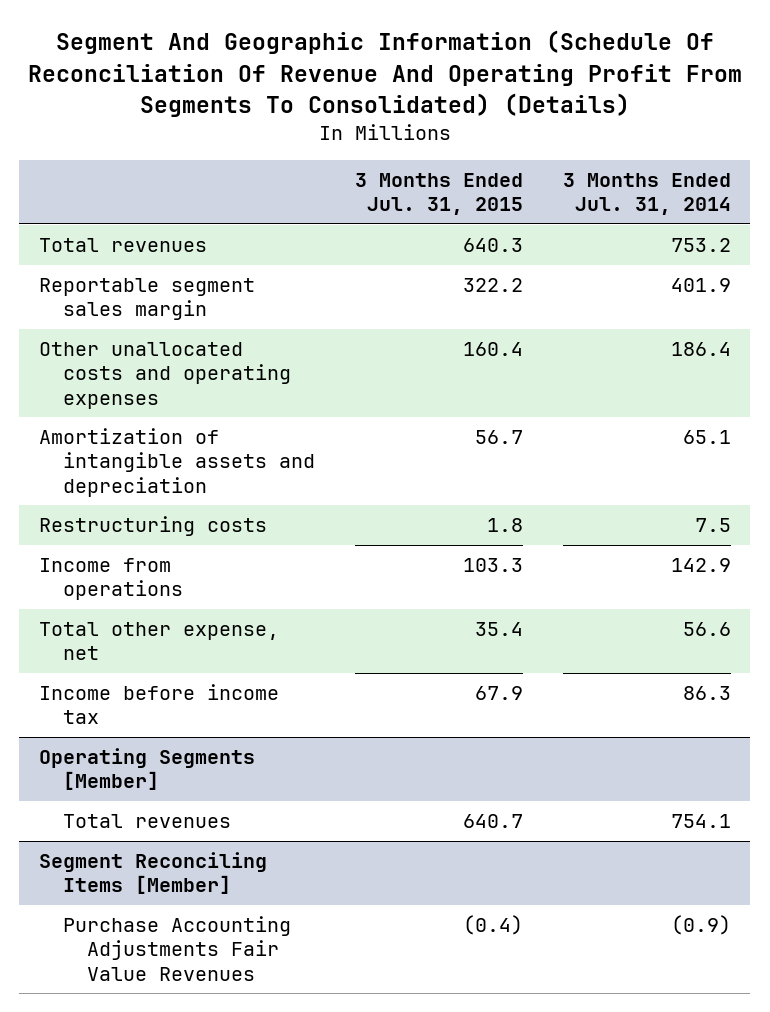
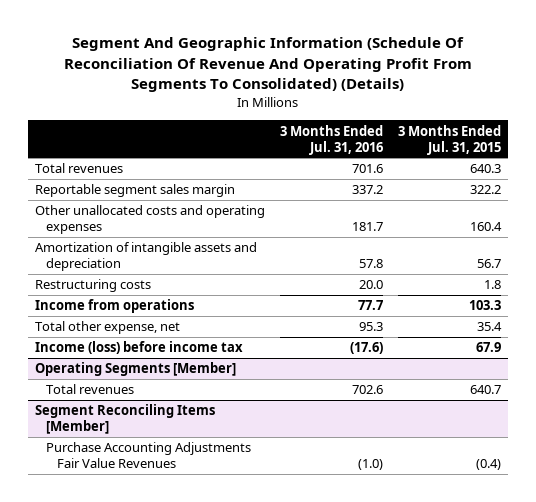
- | 3 Months Ended Jul. 31, 2015 | 3 Months Ended Jul. 31, 2014
+ | 3 Months Ended Jul. 31, 2016 | 3 Months Ended Jul. 31, 2015
- Income before income tax | 67.9 | 86.3
+ Income (loss) before income tax | (17.6) | 67.9

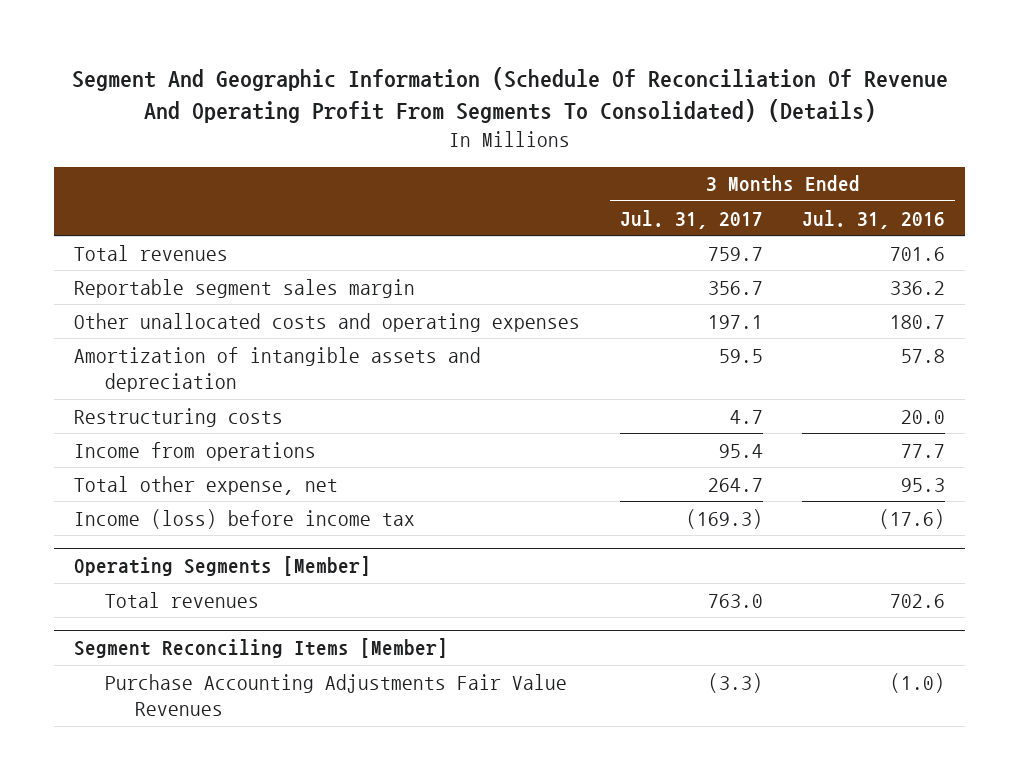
- | 3 Months Ended Jul. 31, 2016 | 3 Months Ended Jul. 31, 2015
+ | 3 Months Ended Jul. 31, 2017 | 3 Months Ended Jul. 31, 2016
- Reportable segment sales margin | 337.2 | 322.2
- Other unallocated costs and operating expenses | 181.7 | 160.4
+ Reportable segment sales margin | 356.7 | 336.2
+ Other unallocated costs and operating expenses | 197.1 | 180.7

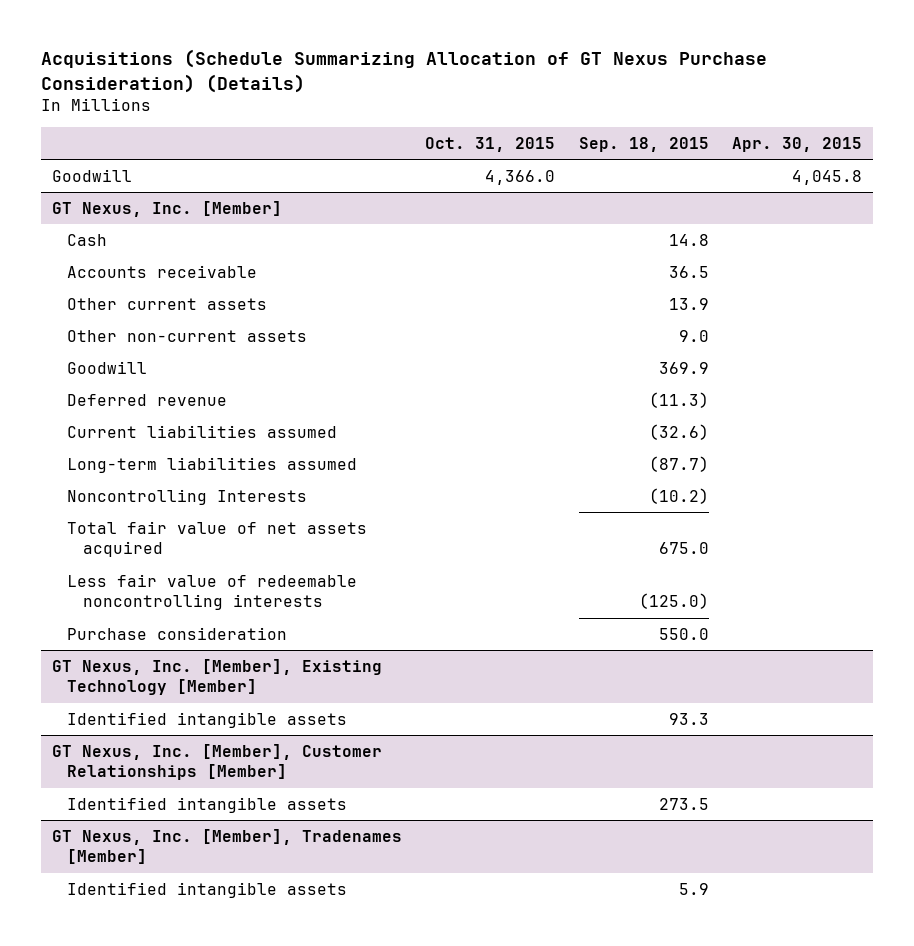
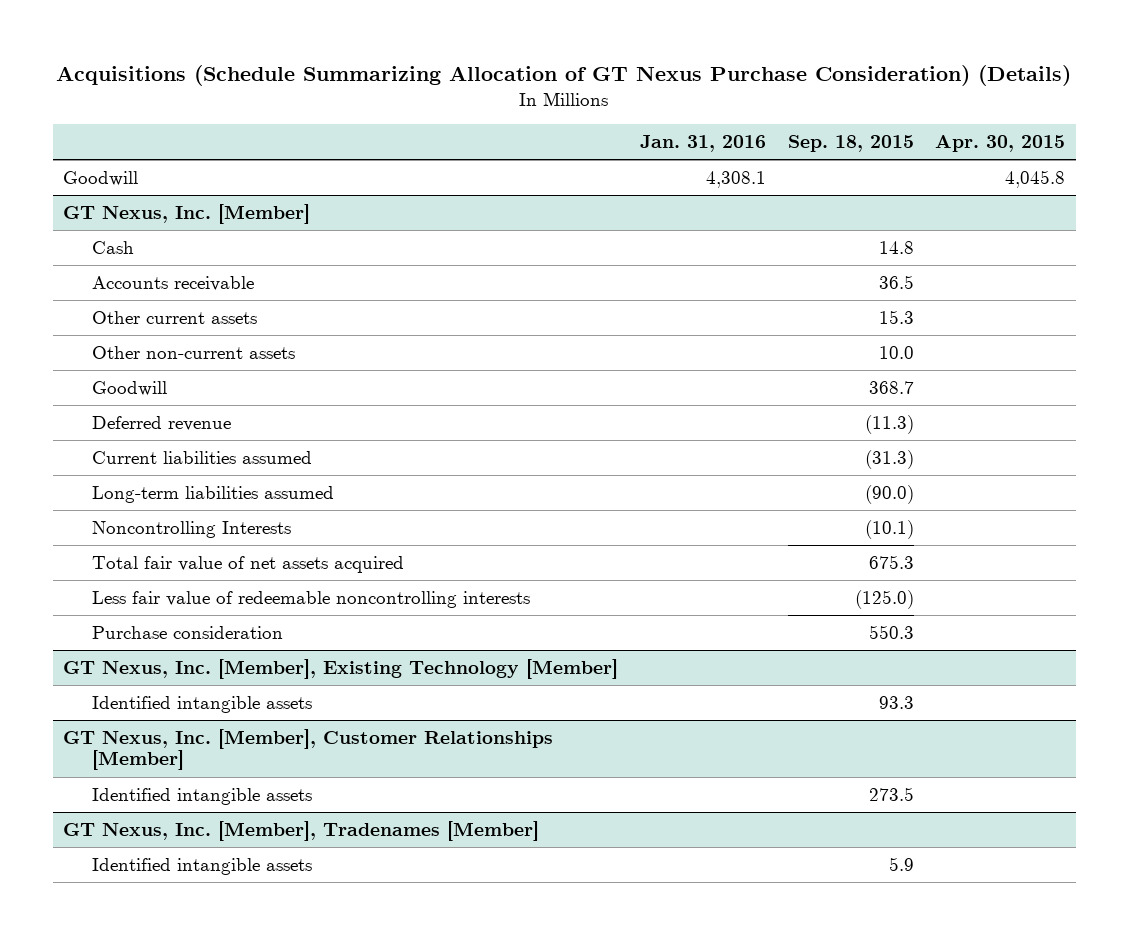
- | Oct. 31, 2015 | Sep. 18, 2015 | Apr. 30, 2015
+ | Jan. 31, 2016 | Sep. 18, 2015 | Apr. 30, 2015
@ GT Nexus, Inc. [Member]
- Other current assets | | 13.9 |
- Other non-current assets | | 9.0 |
- Goodwill | | 369.9 |
+ Other current assets | | 15.3 |
+ Other non-current assets | | 10.0 |
+ Goodwill | | 368.7 |
- Current liabilities assumed | | (32.6) |
- Long-term liabilities assumed | | (87.7) |
- Noncontrolling Interests | | (10.2) |
- Total fair value of net assets acquired | | 675.0 |
+ Current liabilities assumed | | (31.3) |
+ Long-term liabilities assumed | | (90.0) |
+ Noncontrolling Interests | | (10.1) |
+ Total fair value of net assets acquired | | 675.3 |
- Purchase consideration | | 550.0 |
+ Purchase consideration | | 550.3 |

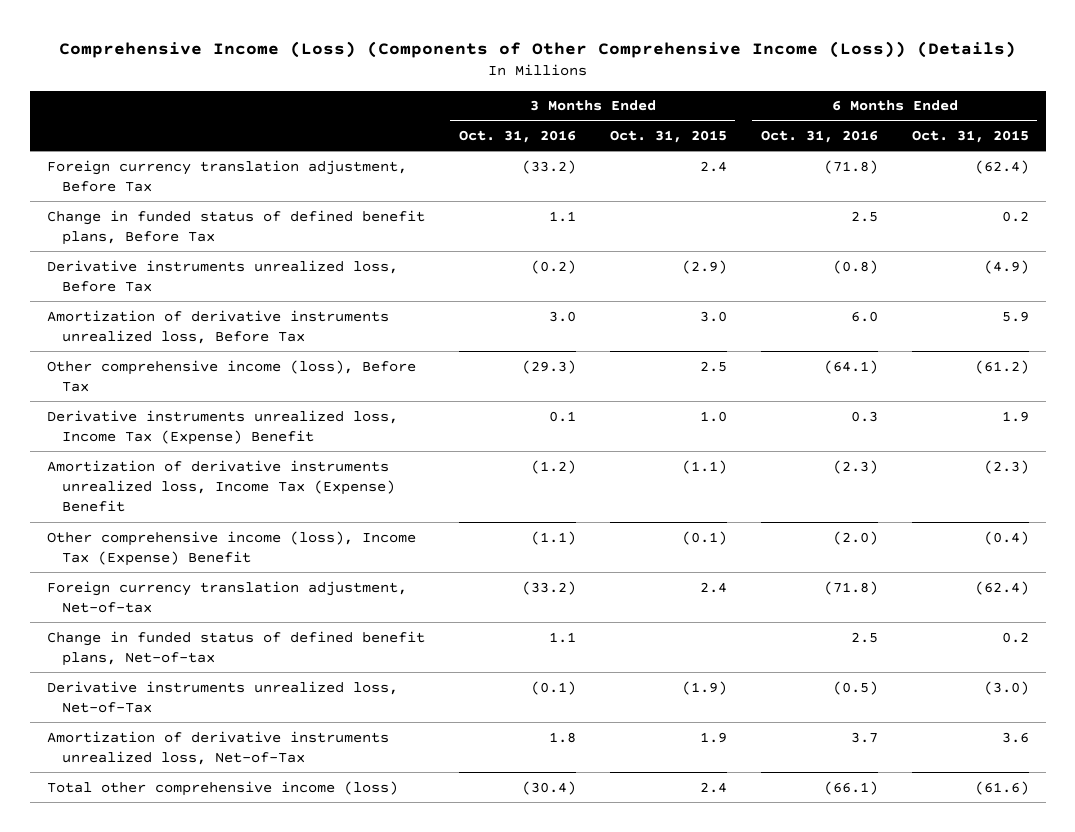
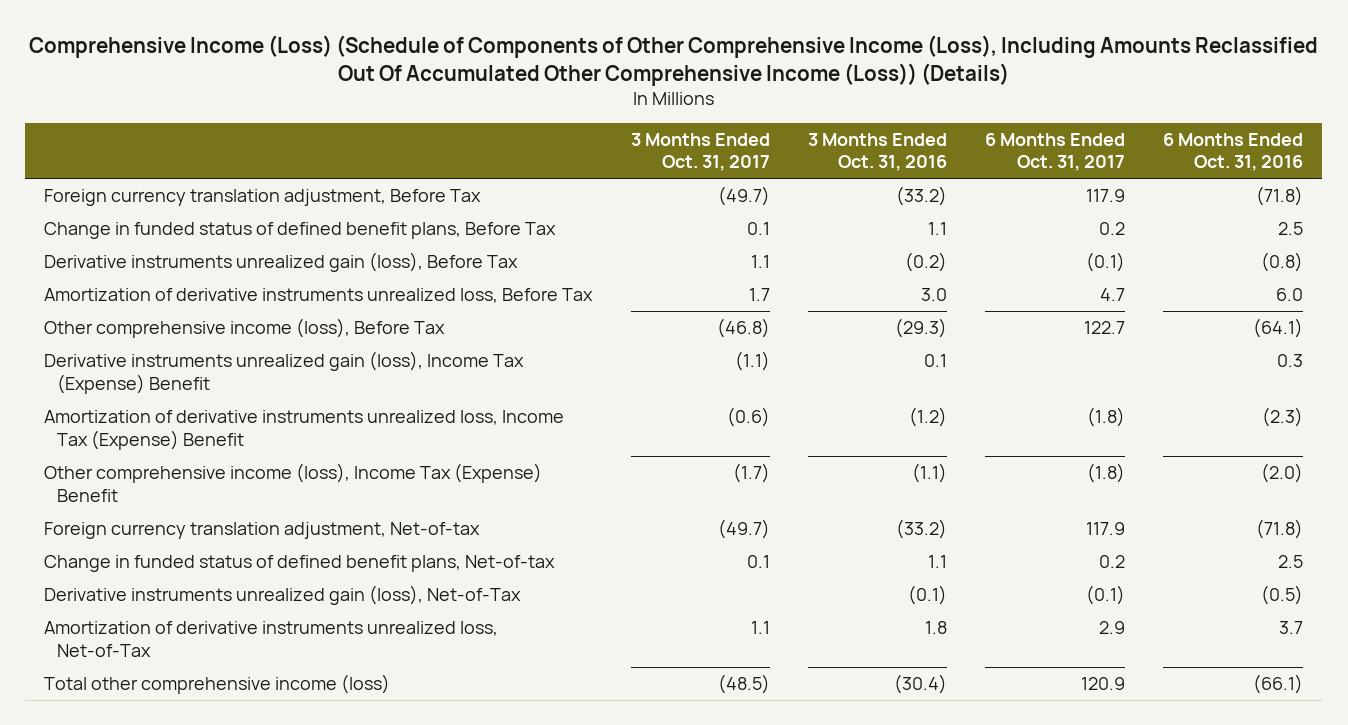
- Comprehensive Income (Loss) (Components of Other Comprehensive Income (Loss)) (Details)
+ Comprehensive Income (Loss) (Schedule of Components of Other Comprehensive Income (Loss), Including Amounts Reclassified Out Of Accumulated Other Comprehensive Income (Loss)) (Details)
- | 3 Months Ended Oct. 31, 2016 | 3 Months Ended Oct. 31, 2015 | 6 Months Ended Oct. 31, 2016 | 6 Months Ended Oct. 31, 2015
+ | 3 Months Ended Oct. 31, 2017 | 3 Months Ended Oct. 31, 2016 | 6 Months Ended Oct. 31, 2017 | 6 Months Ended Oct. 31, 2016
- Derivative instruments unrealized loss, Before Tax | (0.2) | (2.9) | (0.8) | (4.9)
+ Derivative instruments unrealized gain (loss), Before Tax | 1.1 | (0.2) | (0.1) | (0.8)
- Derivative instruments unrealized loss, Income Tax (Expense) Benefit | 0.1 | 1.0 | 0.3 | 1.9
+ Derivative instruments unrealized gain (loss), Income Tax (Expense) Benefit | (1.1) | 0.1 | | 0.3
- Derivative instruments unrealized loss, Net-of-Tax | (0.1) | (1.9) | (0.5) | (3.0)
+ Derivative instruments unrealized gain (loss), Net-of-Tax | | (0.1) | (0.1) | (0.5)

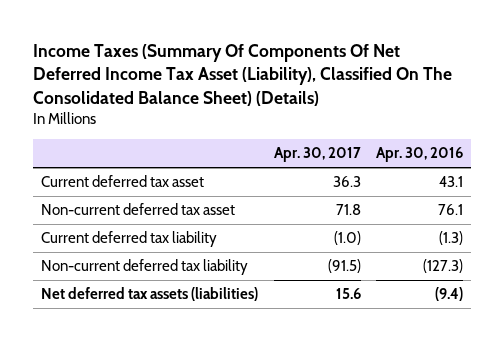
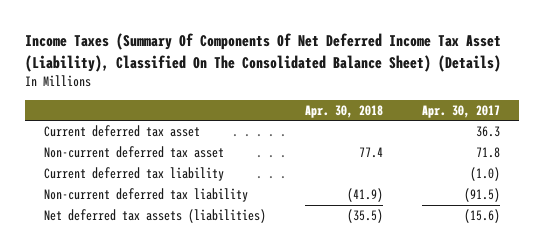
- | Apr. 30, 2017 | Apr. 30, 2016
+ | Apr. 30, 2018 | Apr. 30, 2017
- Net deferred tax assets (liabilities) | 15.6 | (9.4)
+ Net deferred tax assets (liabilities) | (35.5) | (15.6)

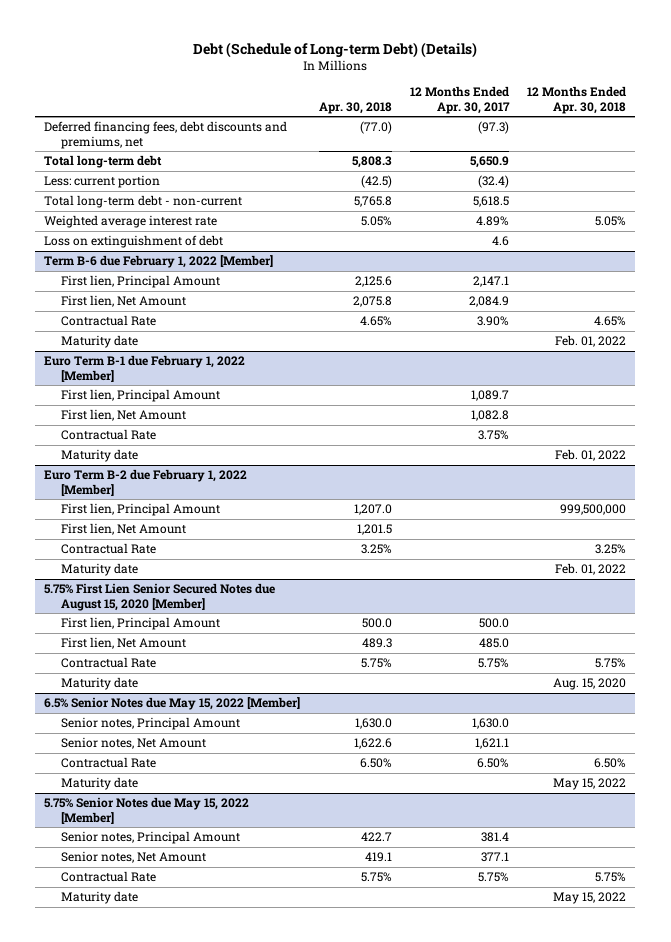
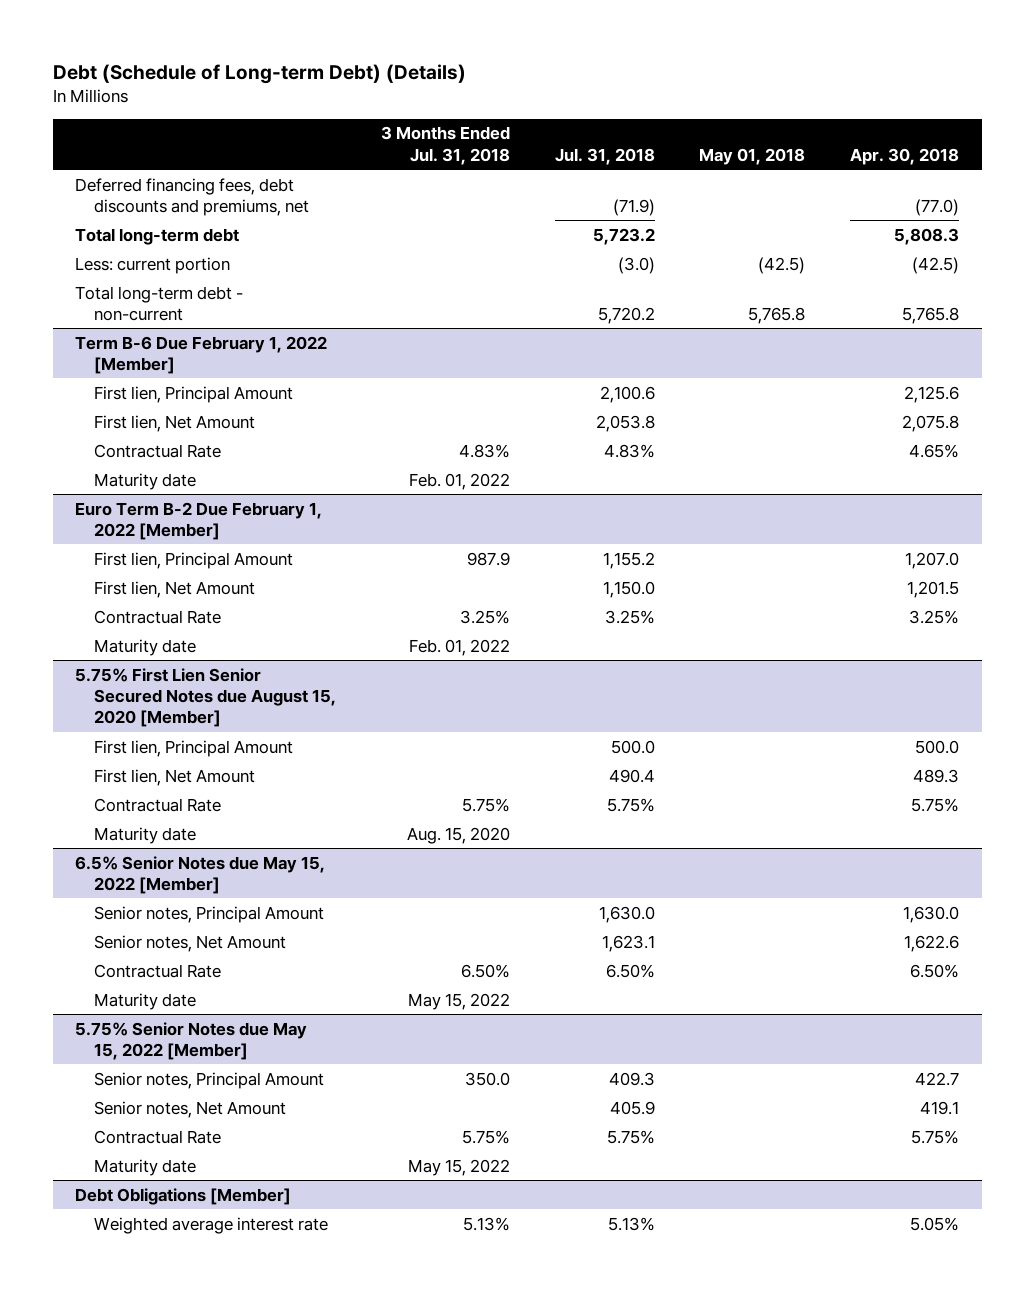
- | Apr. 30, 2018 | 12 Months Ended Apr. 30, 2017 | 12 Months Ended Apr. 30, 2018
+ | 3 Months Ended Jul. 31, 2018 | Jul. 31, 2018 | May 01, 2018 | Apr. 30, 2018
- Weighted average interest rate | 5.05% | 4.89% | 5.05%
- Loss on extinguishment of debt | | 4.6 |
- Term B-6 due February 1, 2022 [Member]
+ Term B-6 Due February 1, 2022 [Member]
- Euro Term B-1 due February 1, 2022 [Member]
- First lien, Principal Amount | | 1,089.7 |
- First lien, Net Amount | | 1,082.8 |
- Contractual Rate | | 3.75% |
- Maturity date | | | Feb. 01, 2022
- Euro Term B-2 due February 1, 2022 [Member]
+ Euro Term B-2 Due February 1, 2022 [Member]
+ Debt Obligations [Member]
+ Weighted average interest rate | 5.13% | 5.13% | | 5.05%

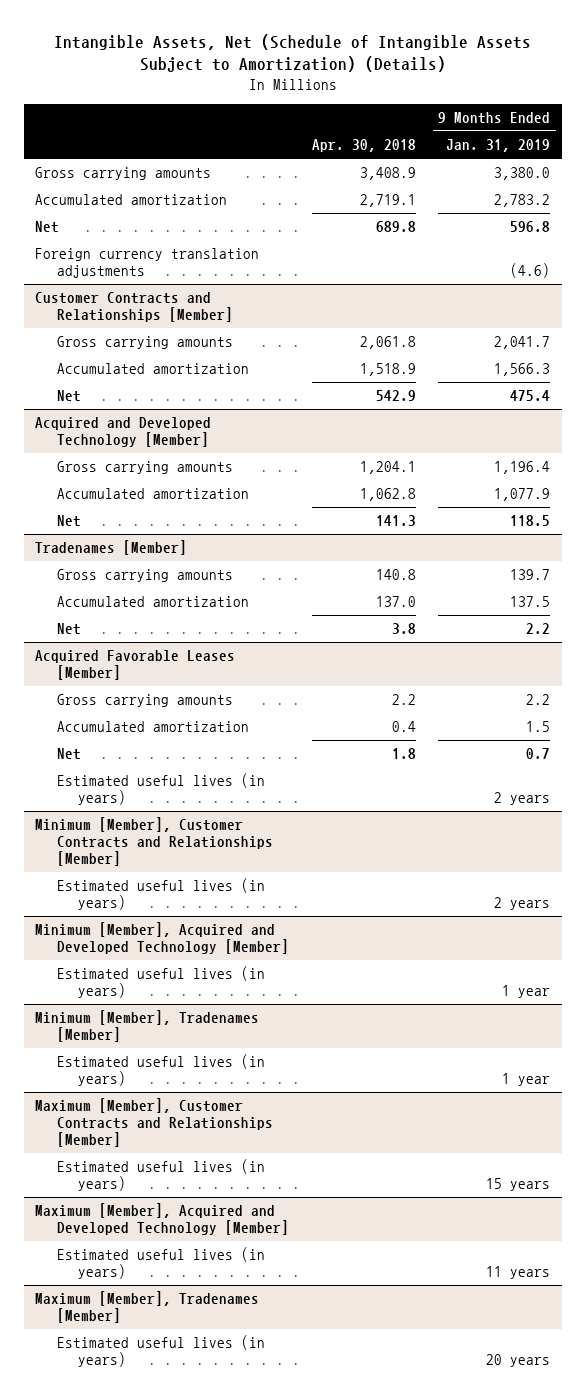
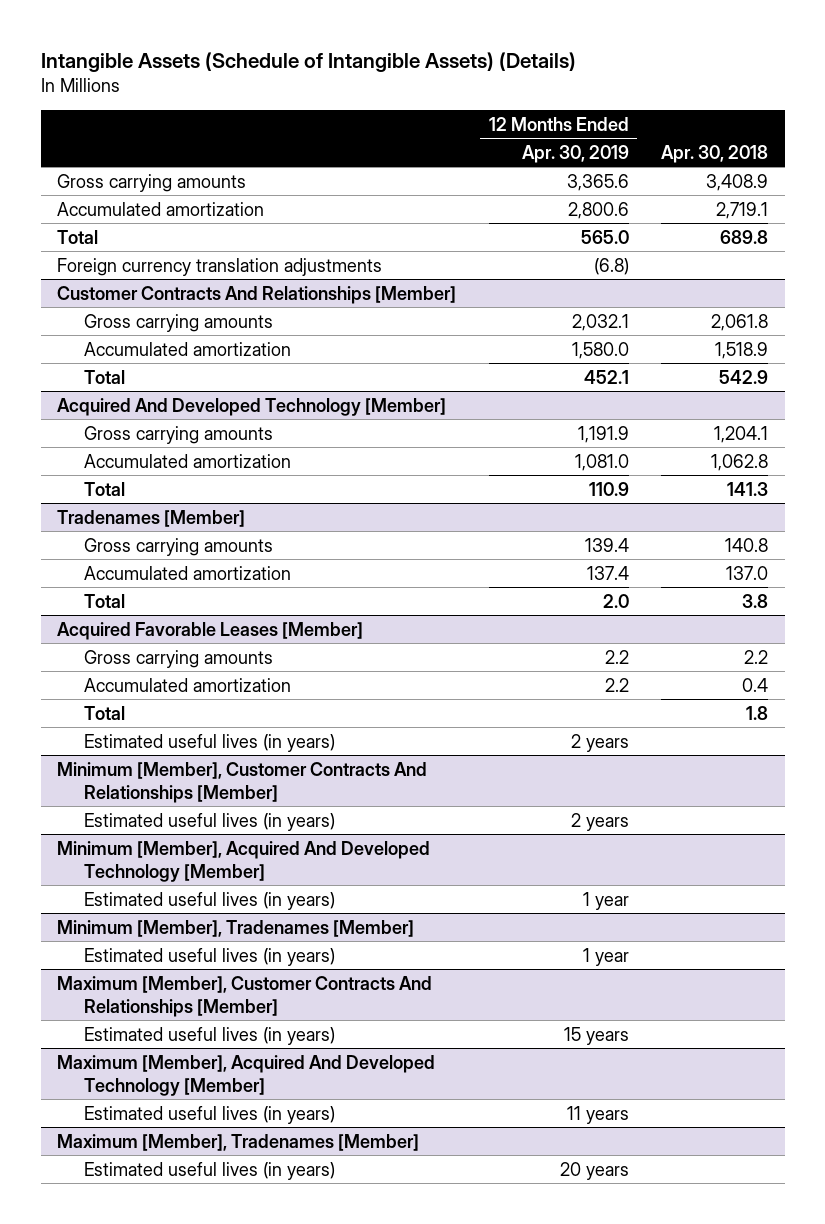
- Intangible Assets, Net (Schedule of Intangible Assets Subject to Amortization) (Details)
+ Intangible Assets (Schedule of Intangible Assets) (Details)
- | Apr. 30, 2018 | 9 Months Ended Jan. 31, 2019
+ | 12 Months Ended Apr. 30, 2019 | Apr. 30, 2018
- Net | 689.8 | 596.8
+ Total | 565.0 | 689.8
- Customer Contracts and Relationships [Member]
+ Customer Contracts And Relationships [Member]
- Net | 542.9 | 475.4
- Acquired and Developed Technology [Member]
+ Total | 452.1 | 542.9
+ Acquired And Developed Technology [Member]
- Net | 141.3 | 118.5
+ Total | 110.9 | 141.3
@ Tradenames [Member]
- Net | 3.8 | 2.2
+ Total | 2.0 | 3.8
@ Acquired Favorable Leases [Member]
- Net | 1.8 | 0.7
+ Total | | 1.8
- Minimum [Member], Customer Contracts and Relationships [Member]
+ Minimum [Member], Customer Contracts And Relationships [Member]
- Minimum [Member], Acquired and Developed Technology [Member]
+ Minimum [Member], Acquired And Developed Technology [Member]
- Maximum [Member], Customer Contracts and Relationships [Member]
+ Maximum [Member], Customer Contracts And Relationships [Member]
- Maximum [Member], Acquired and Developed Technology [Member]
+ Maximum [Member], Acquired And Developed Technology [Member]

